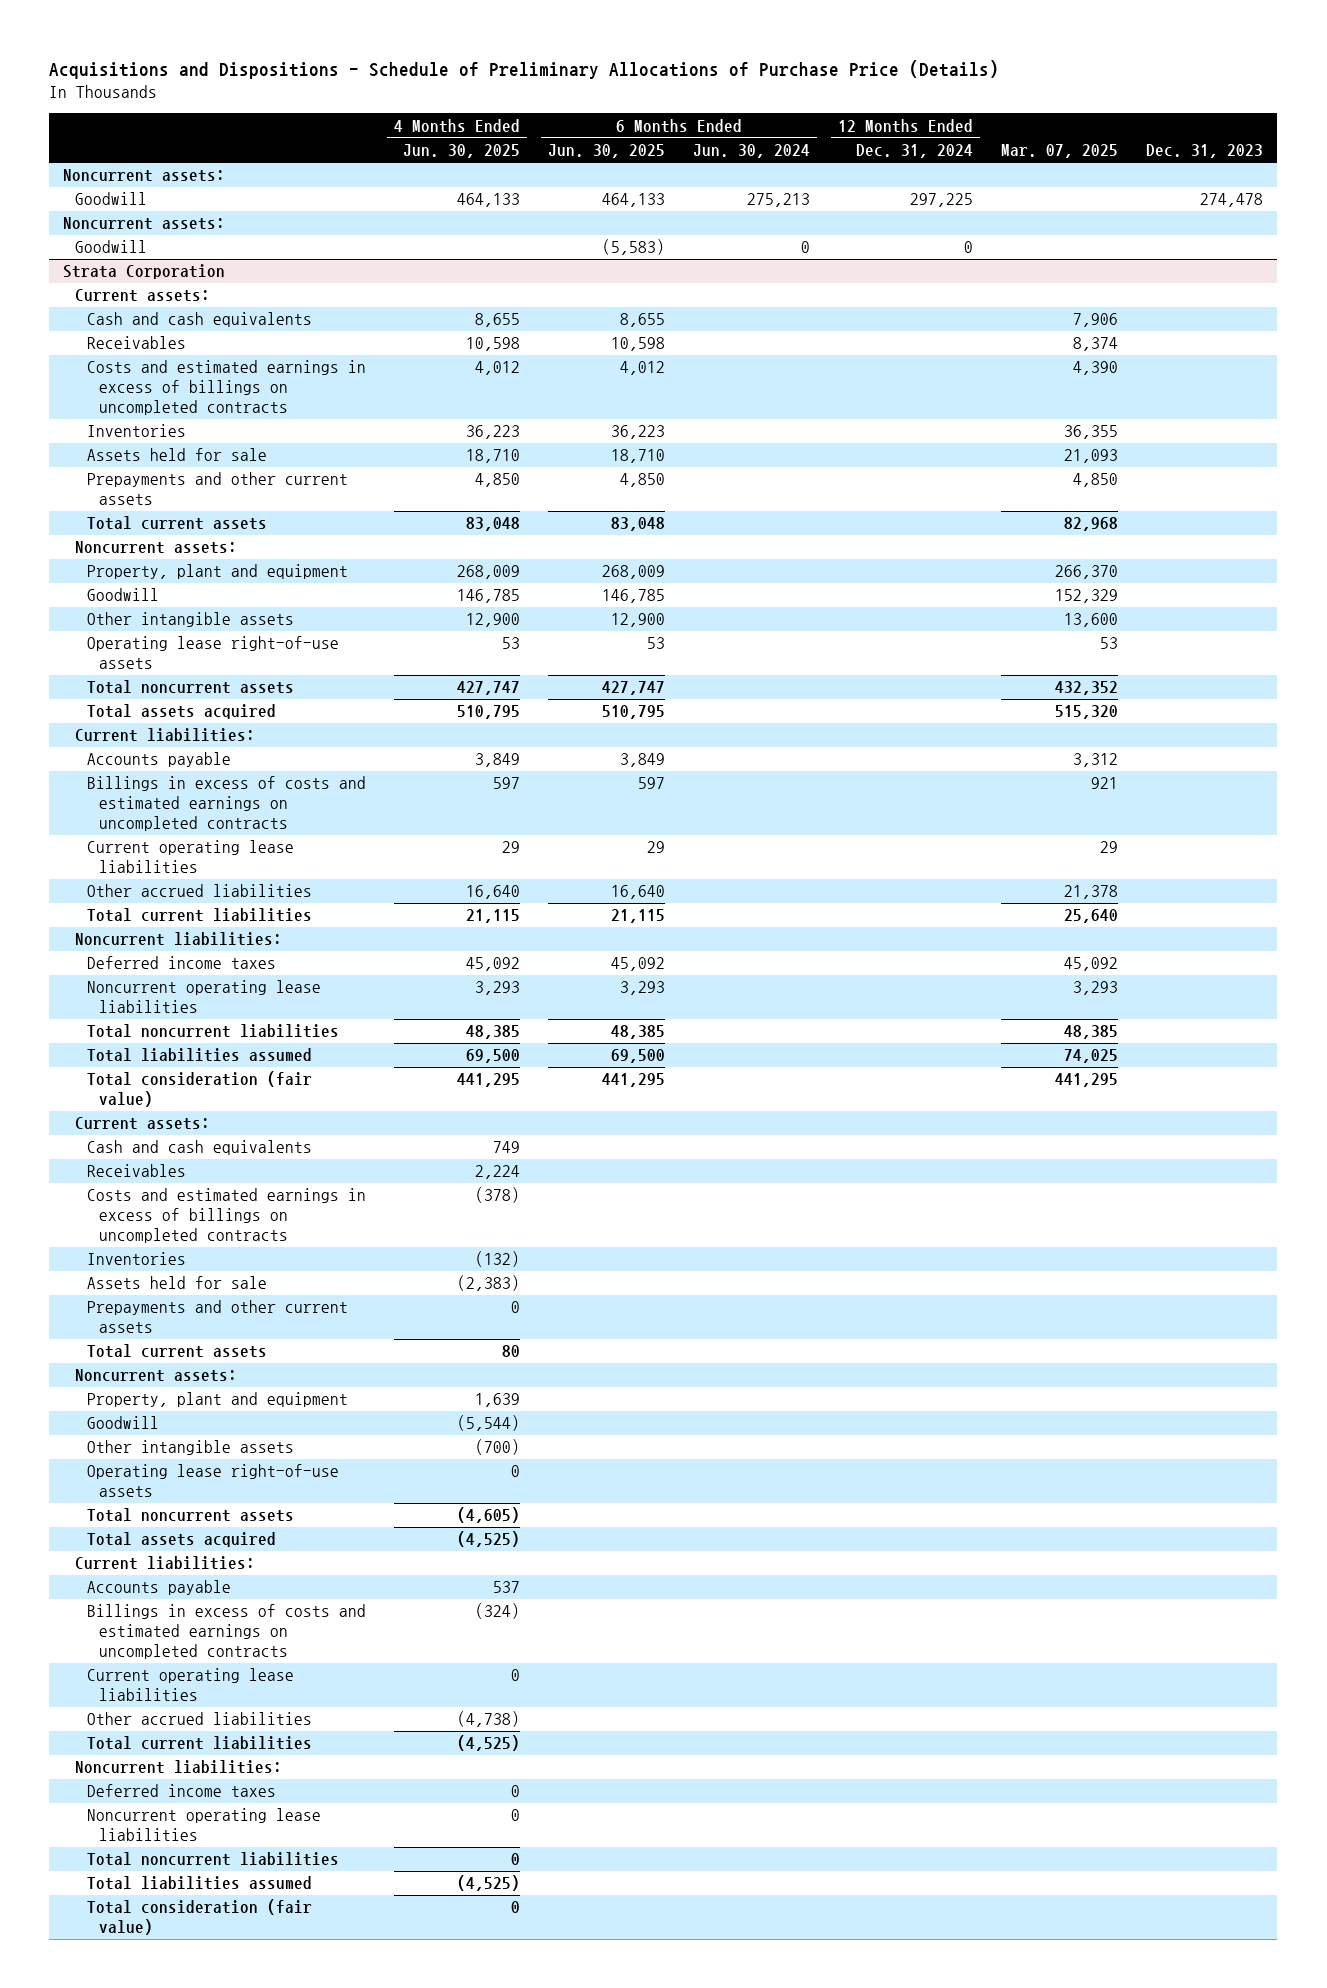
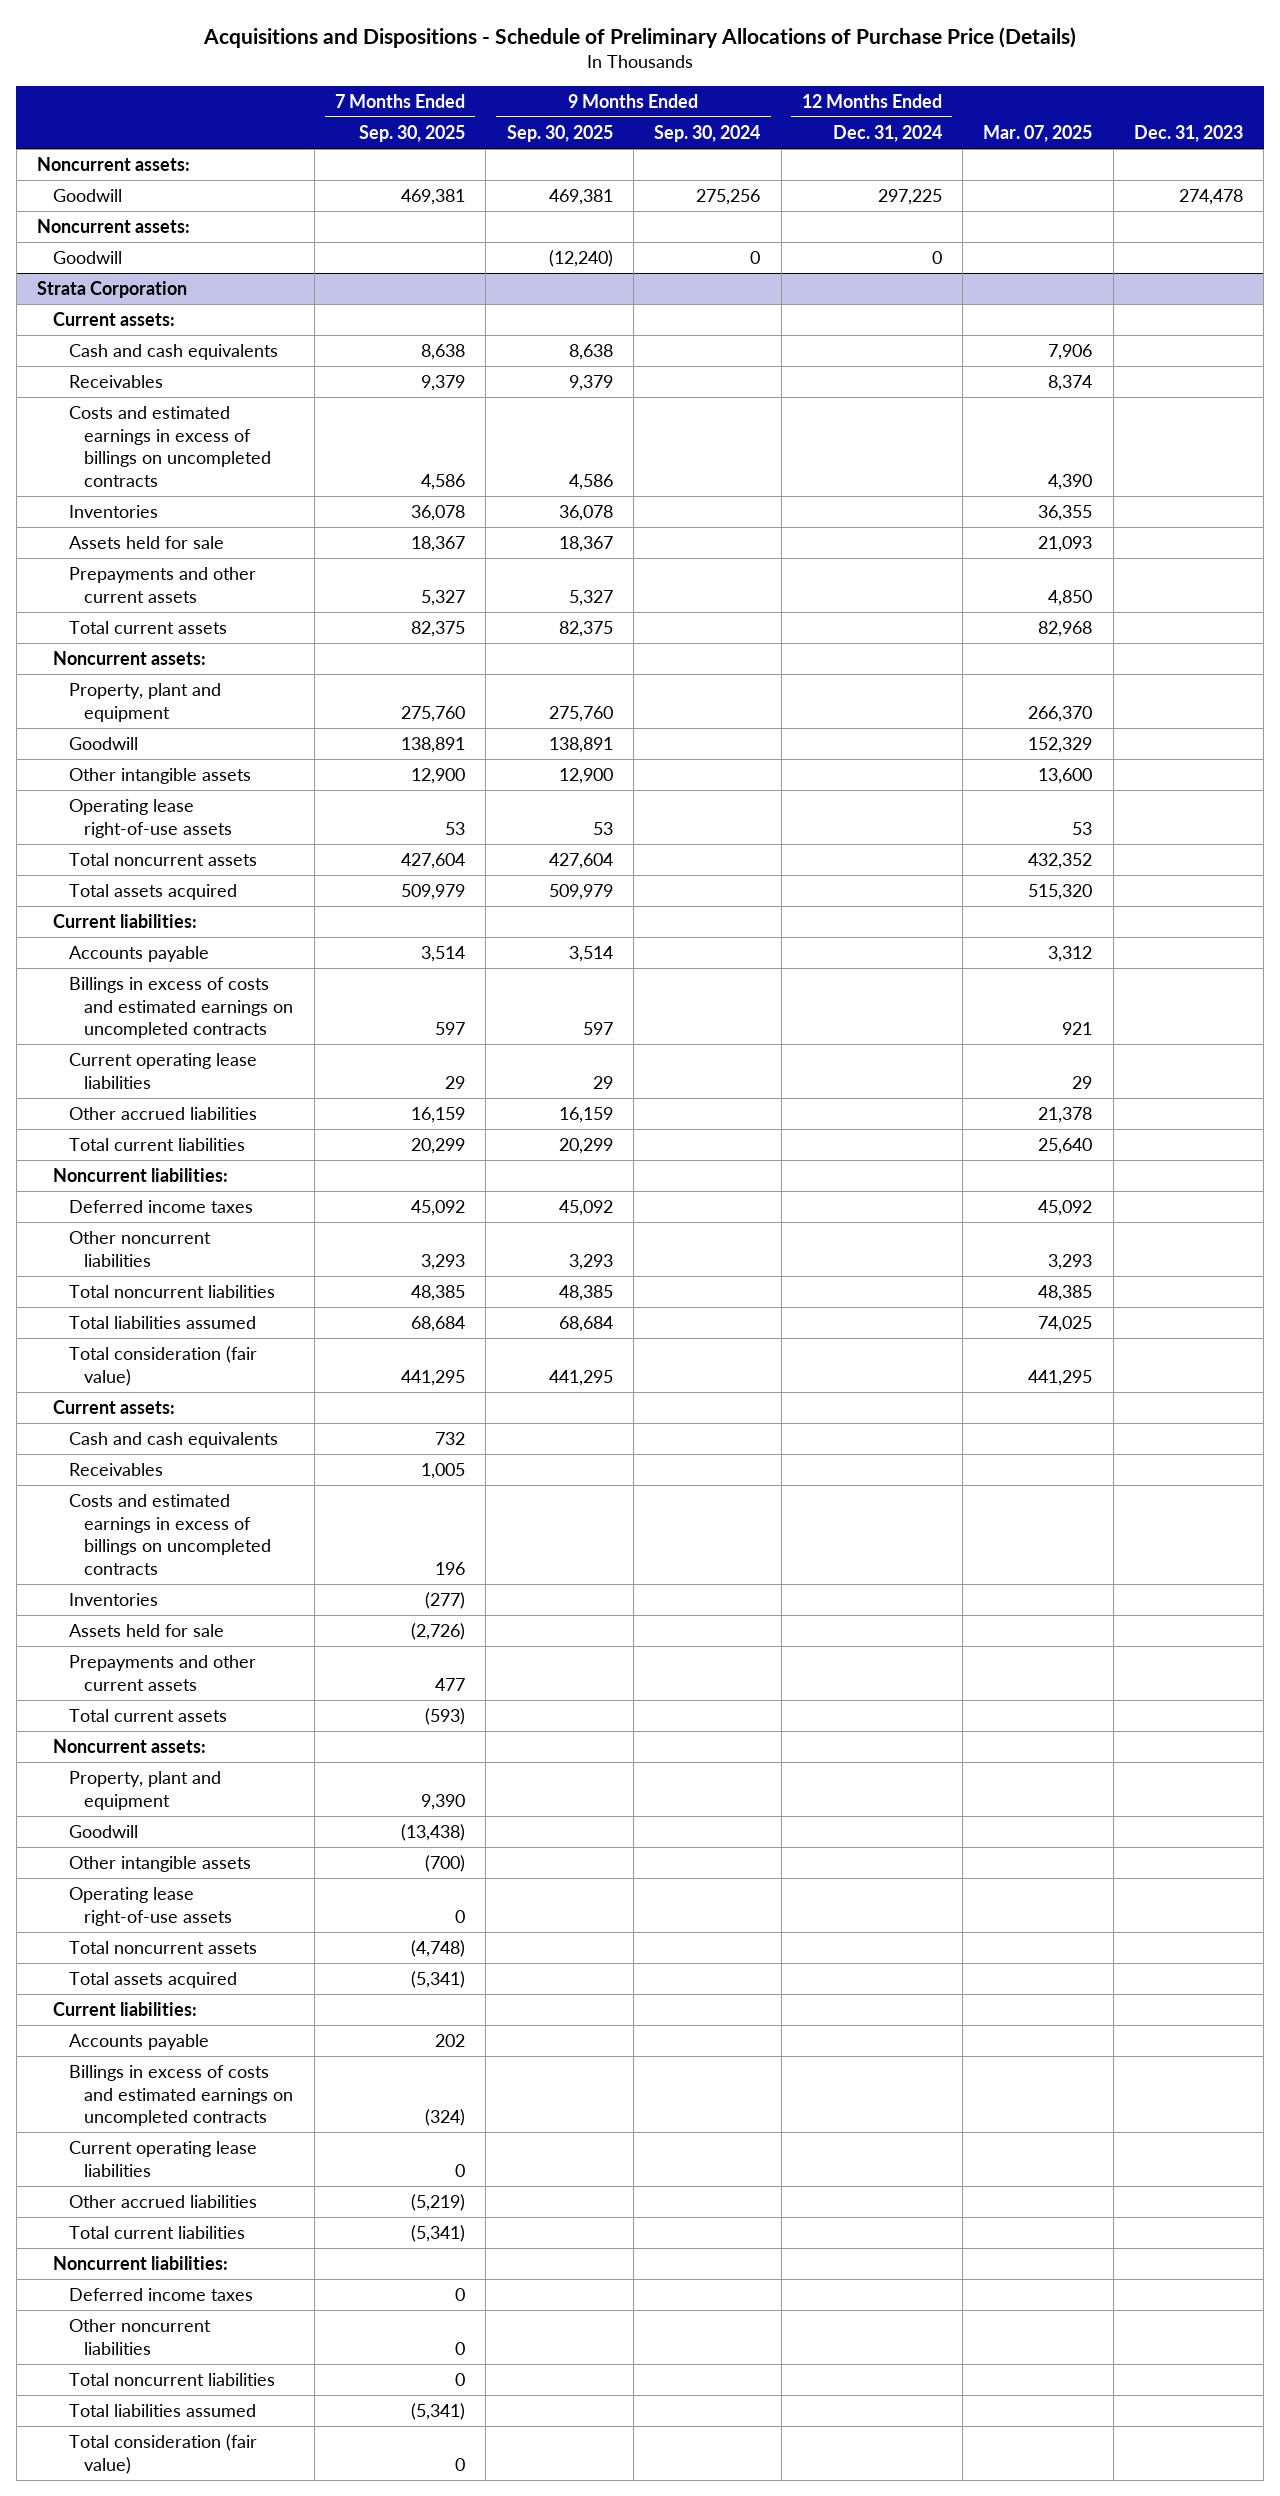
- | 4 Months Ended Jun. 30, 2025 | 6 Months Ended Jun. 30, 2025 | 6 Months Ended Jun. 30, 2024 | 12 Months Ended Dec. 31, 2024 | Mar. 07, 2025 | Dec. 31, 2023
+ | 7 Months Ended Sep. 30, 2025 | 9 Months Ended Sep. 30, 2025 | 9 Months Ended Sep. 30, 2024 | 12 Months Ended Dec. 31, 2024 | Mar. 07, 2025 | Dec. 31, 2023
@ Strata Corporation
- Noncurrent operating lease liabilities | 3,293 | 3,293 | | | 3,293 |
+ Other noncurrent liabilities | 3,293 | 3,293 | | | 3,293 |
- Noncurrent operating lease liabilities | 0 | | | | |
+ Other noncurrent liabilities | 0 | | | | |

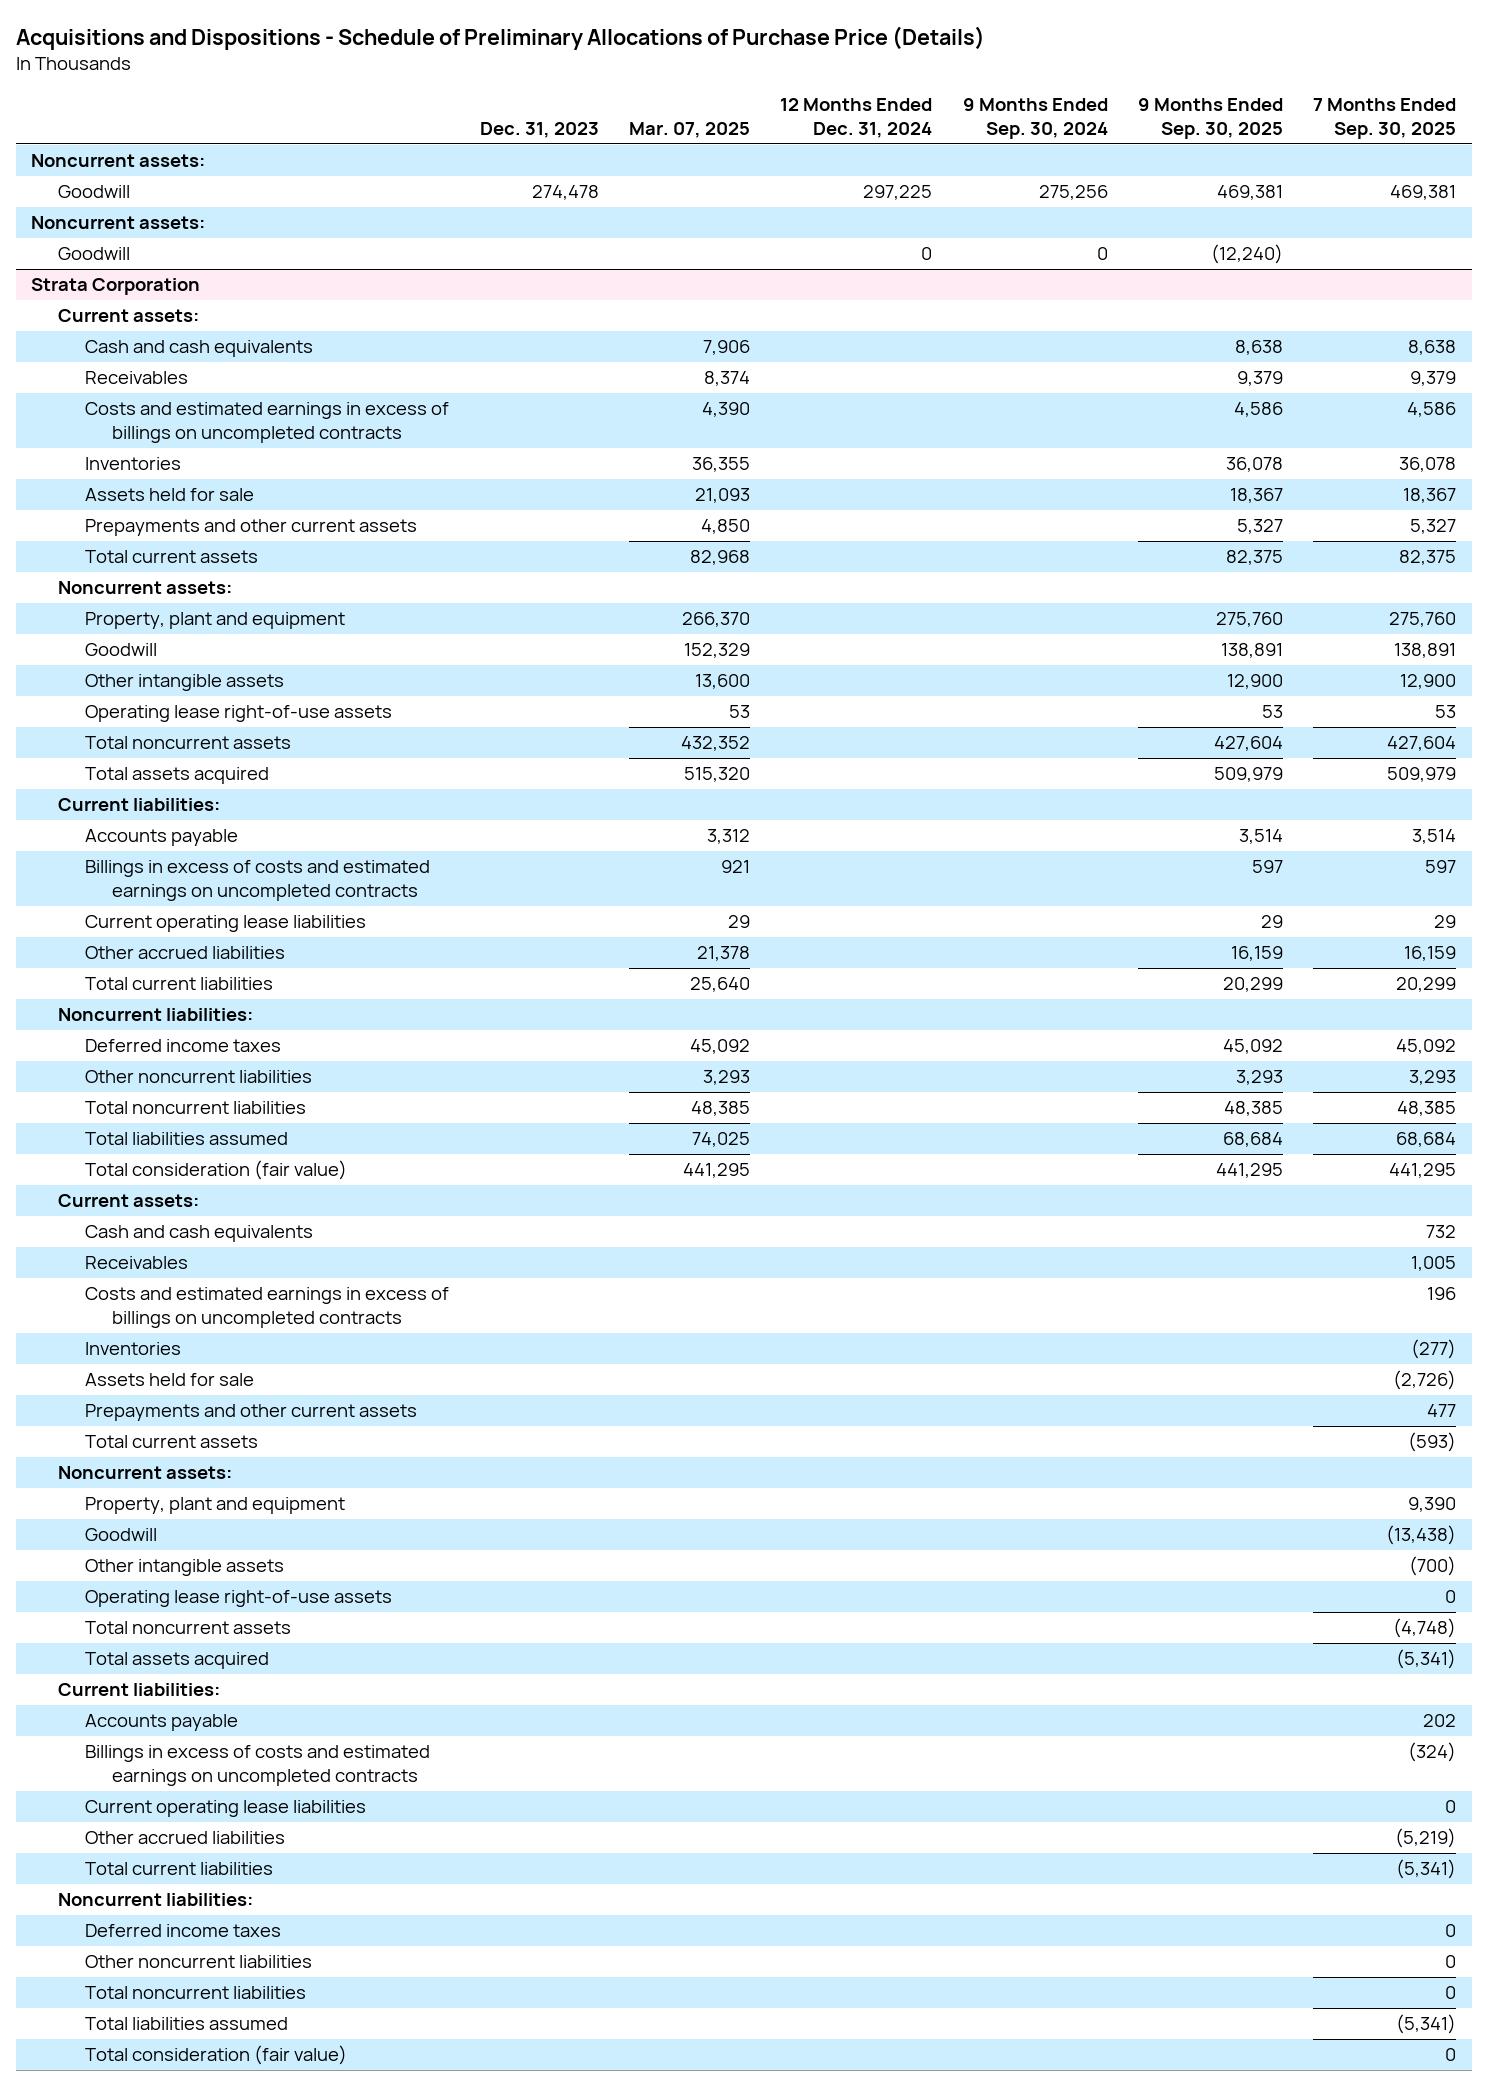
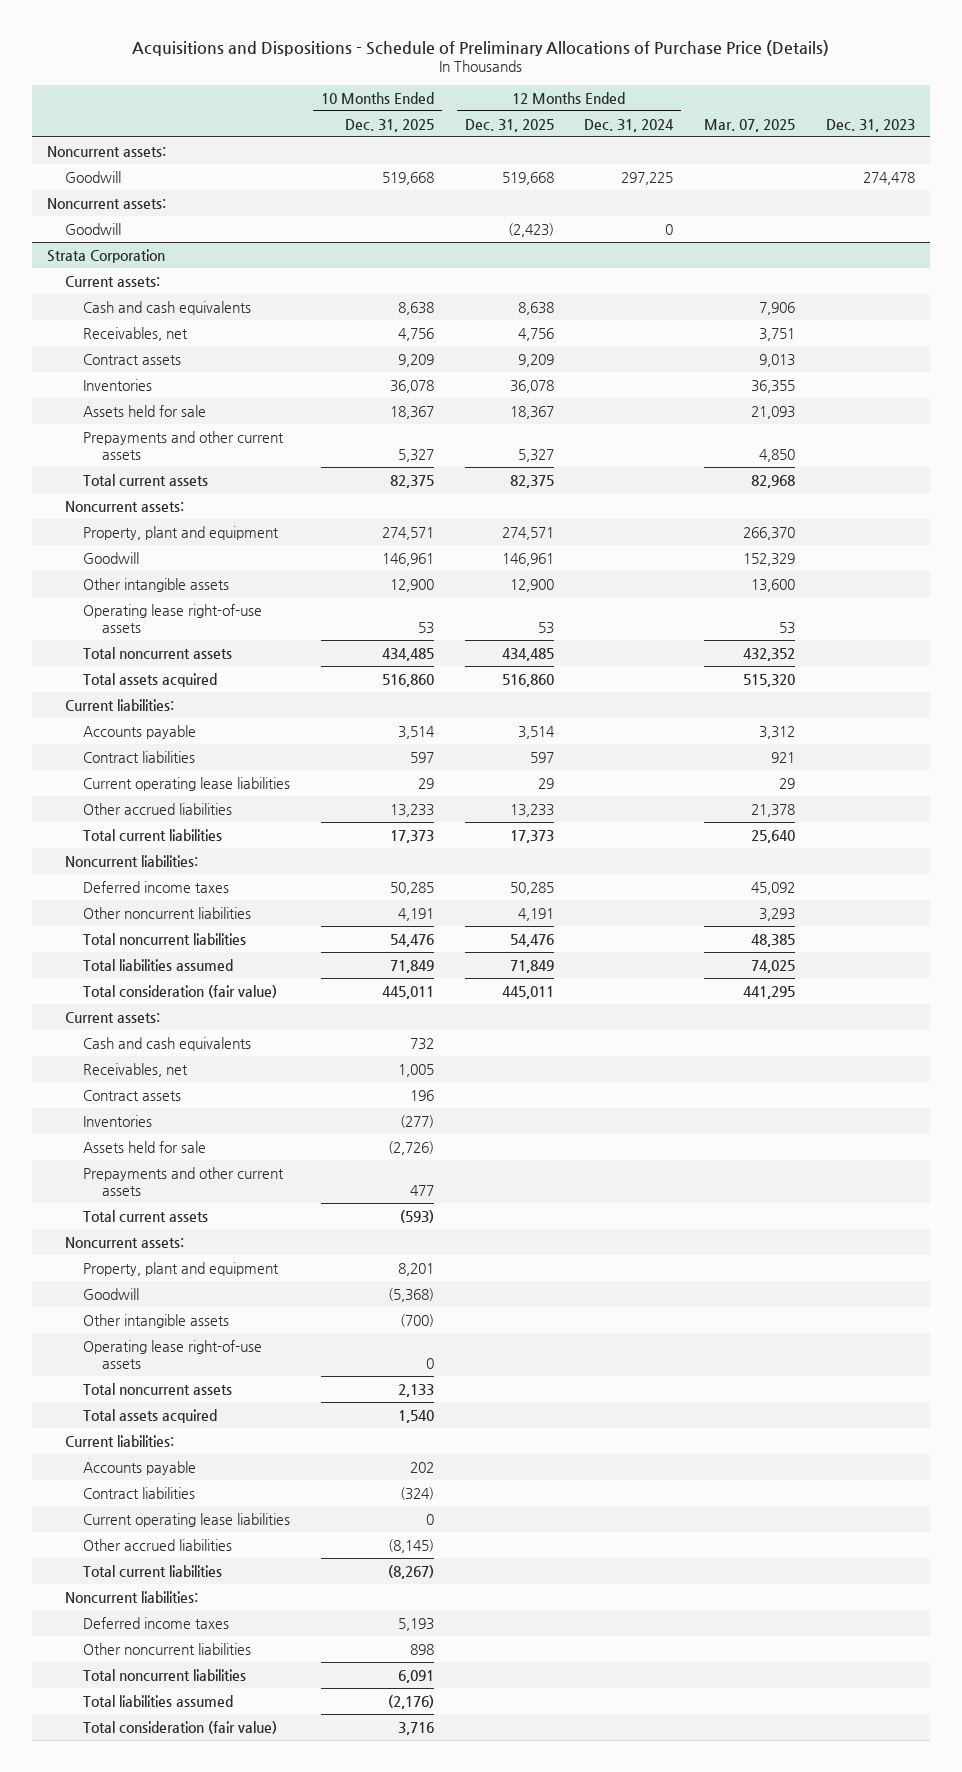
- | Dec. 31, 2023 | Mar. 07, 2025 | 12 Months Ended Dec. 31, 2024 | 9 Months Ended Sep. 30, 2024 | 9 Months Ended Sep. 30, 2025 | 7 Months Ended Sep. 30, 2025
+ | 10 Months Ended Dec. 31, 2025 | 12 Months Ended Dec. 31, 2025 | 12 Months Ended Dec. 31, 2024 | Mar. 07, 2025 | Dec. 31, 2023
@ Strata Corporation
- Receivables | | 8,374 | | | 9,379 | 9,379
- Costs and estimated earnings in excess of billings on uncompleted contracts | | 4,390 | | | 4,586 | 4,586
+ Receivables, net | 4,756 | 4,756 | | 3,751 |
+ Contract assets | 9,209 | 9,209 | | 9,013 |
- Billings in excess of costs and estimated earnings on uncompleted contracts | | 921 | | | 597 | 597
+ Contract liabilities | 597 | 597 | | 921 |
- Receivables | | | | | | 1,005
- Costs and estimated earnings in excess of billings on uncompleted contracts | | | | | | 196
+ Receivables, net | 1,005 | | | |
+ Contract assets | 196 | | | |
- Billings in excess of costs and estimated earnings on uncompleted contracts | | | | | | (324)
+ Contract liabilities | (324) | | | |

